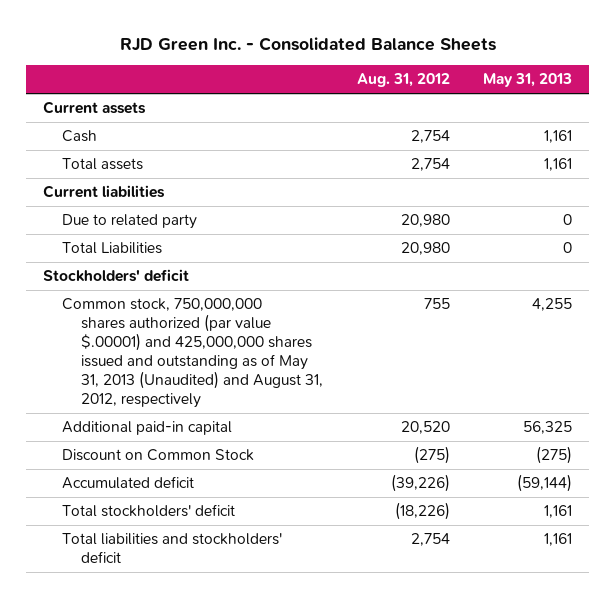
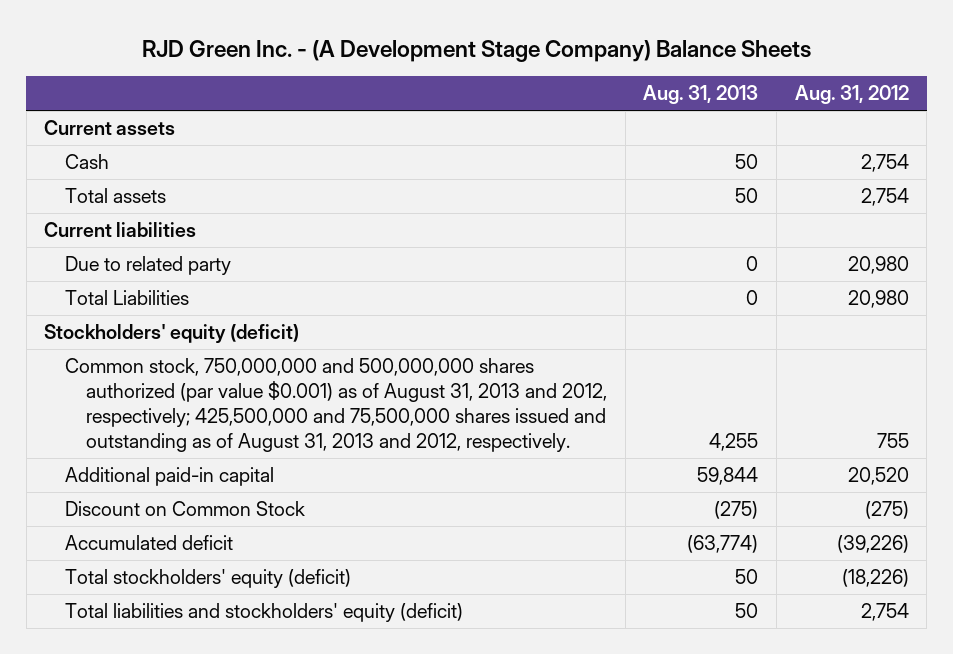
- RJD Green Inc. - Consolidated Balance Sheets
+ RJD Green Inc. - (A Development Stage Company) Balance Sheets
- | Aug. 31, 2012 | May 31, 2013
+ | Aug. 31, 2013 | Aug. 31, 2012
- Stockholders' deficit
- Common stock, 750,000,000 shares authorized (par value $.00001) and 425,000,000 shares issued and outstanding as of May 31, 2013 (Unaudited) and August 31, 2012, respectively | 755 | 4,255
+ Stockholders' equity (deficit)
+ Common stock, 750,000,000 and 500,000,000 shares authorized (par value $0.001) as of August 31, 2013 and 2012, respectively; 425,500,000 and 75,500,000 shares issued and outstanding as of August 31, 2013 and 2012, respectively. | 4,255 | 755
- Total stockholders' deficit | (18,226) | 1,161
- Total liabilities and stockholders' deficit | 2,754 | 1,161
+ Total stockholders' equity (deficit) | 50 | (18,226)
+ Total liabilities and stockholders' equity (deficit) | 50 | 2,754

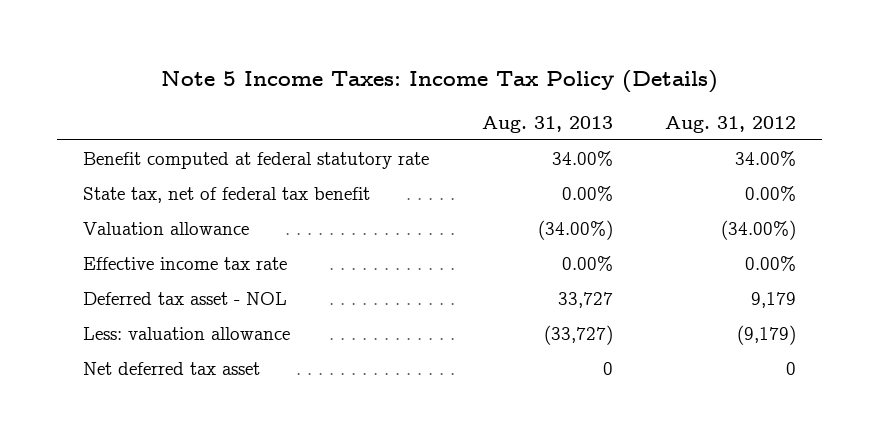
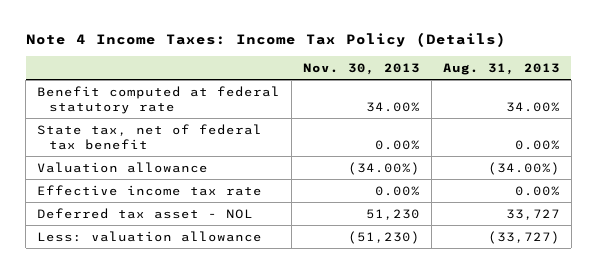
- Note 5 Income Taxes: Income Tax Policy (Details)
+ Note 4 Income Taxes: Income Tax Policy (Details)
- | Aug. 31, 2013 | Aug. 31, 2012
+ | Nov. 30, 2013 | Aug. 31, 2013
- Net deferred tax asset | 0 | 0

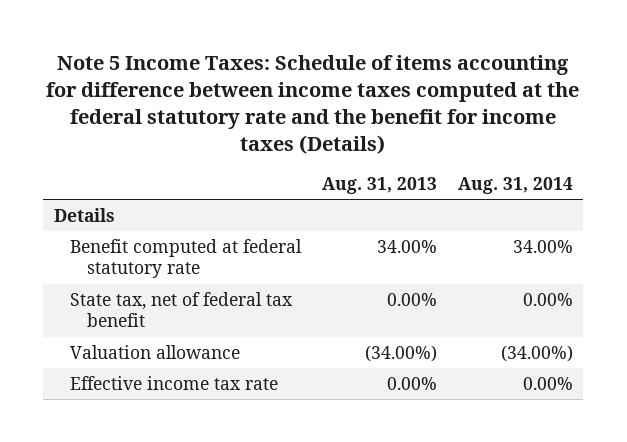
- Note 4 Income Taxes: Income Tax Policy (Details)
+ Note 5 Income Taxes: Schedule of items accounting for difference between income taxes computed at the federal statutory rate and the benefit for income taxes (Details)
- | Nov. 30, 2013 | Aug. 31, 2013
+ | Aug. 31, 2013 | Aug. 31, 2014
+ Details
- Deferred tax asset - NOL | 51,230 | 33,727
- Less: valuation allowance | (51,230) | (33,727)

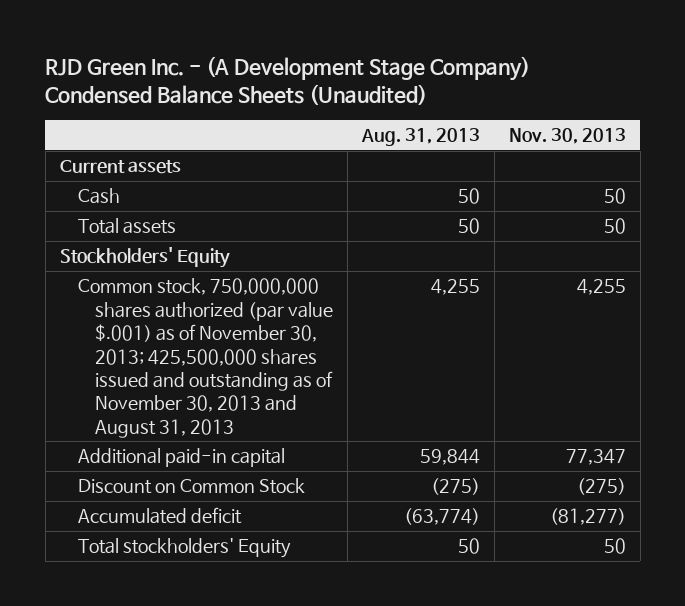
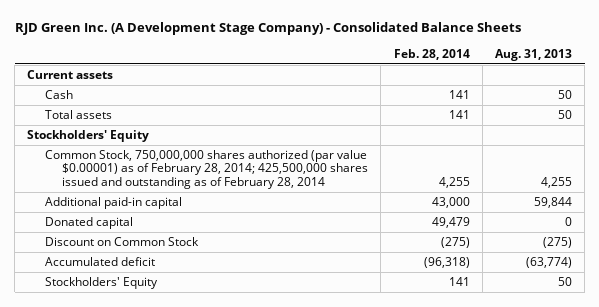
- RJD Green Inc. - (A Development Stage Company) Condensed Balance Sheets (Unaudited)
+ RJD Green Inc. (A Development Stage Company) - Consolidated Balance Sheets
- | Aug. 31, 2013 | Nov. 30, 2013
+ | Feb. 28, 2014 | Aug. 31, 2013
- Common stock, 750,000,000 shares authorized (par value $.001) as of November 30, 2013; 425,500,000 shares issued and outstanding as of November 30, 2013 and August 31, 2013 | 4,255 | 4,255
+ Common Stock, 750,000,000 shares authorized (par value $0.00001) as of February 28, 2014; 425,500,000 shares issued and outstanding as of February 28, 2014 | 4,255 | 4,255
+ Donated capital | 49,479 | 0
- Total stockholders' Equity | 50 | 50
+ Stockholders' Equity | 141 | 50

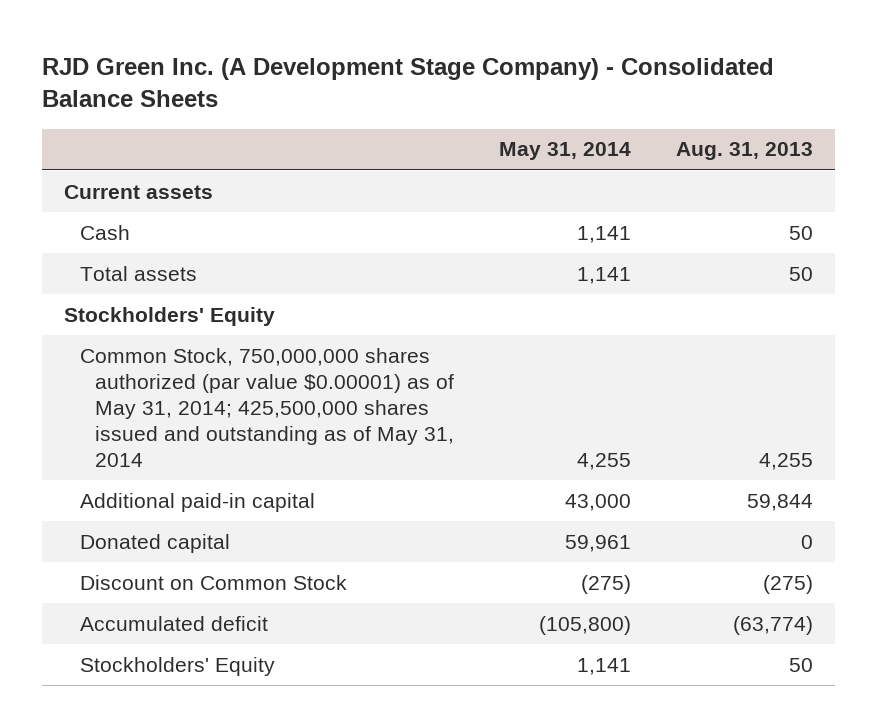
- | Feb. 28, 2014 | Aug. 31, 2013
+ | May 31, 2014 | Aug. 31, 2013
- Common Stock, 750,000,000 shares authorized (par value $0.00001) as of February 28, 2014; 425,500,000 shares issued and outstanding as of February 28, 2014 | 4,255 | 4,255
+ Common Stock, 750,000,000 shares authorized (par value $0.00001) as of May 31, 2014; 425,500,000 shares issued and outstanding as of May 31, 2014 | 4,255 | 4,255

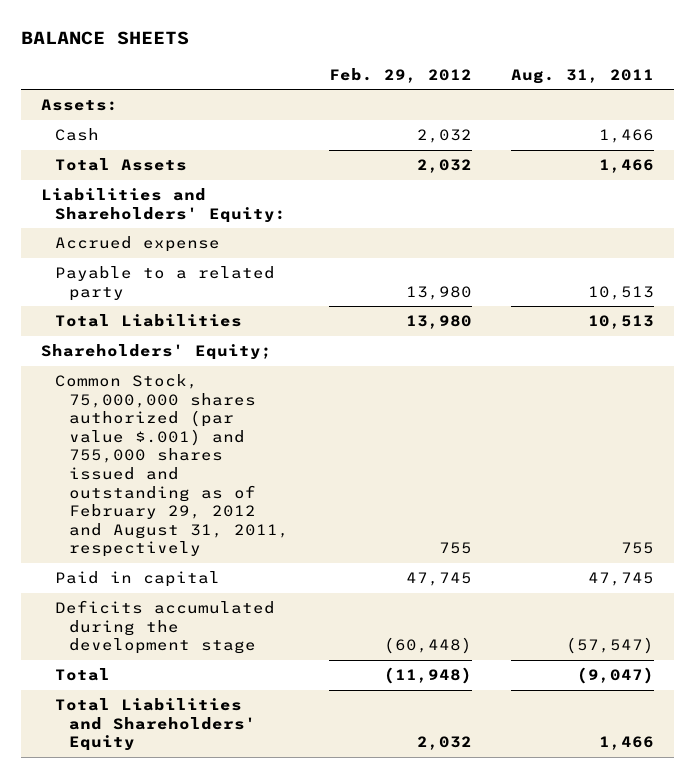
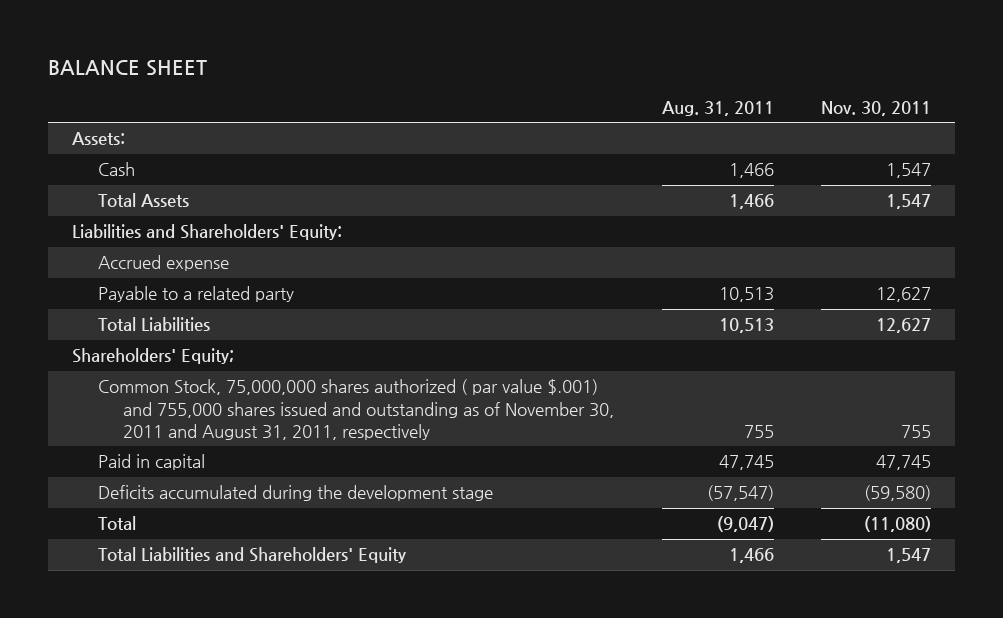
- BALANCE SHEETS
+ BALANCE SHEET
- | Feb. 29, 2012 | Aug. 31, 2011
+ | Aug. 31, 2011 | Nov. 30, 2011
- Common Stock, 75,000,000 shares authorized (par value $.001) and 755,000 shares issued and outstanding as of February 29, 2012 and August 31, 2011, respectively | 755 | 755
+ Common Stock, 75,000,000 shares authorized ( par value $.001) and 755,000 shares issued and outstanding as of November 30, 2011 and August 31, 2011, respectively | 755 | 755

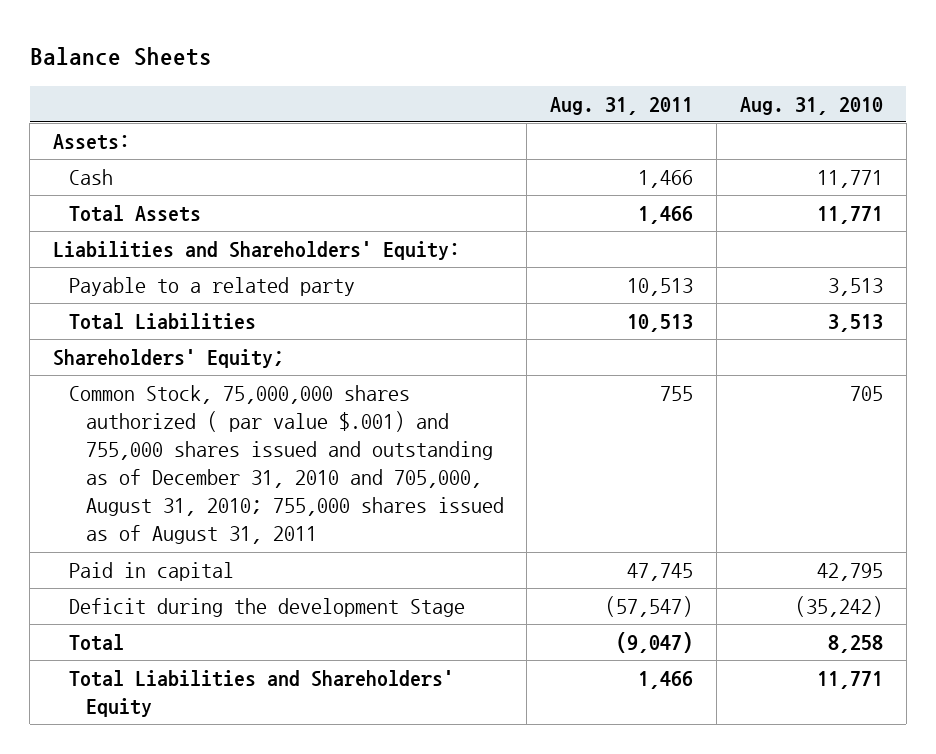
- BALANCE SHEET
+ Balance Sheets
- | Aug. 31, 2011 | Nov. 30, 2011
+ | Aug. 31, 2011 | Aug. 31, 2010
- Accrued expense
- Common Stock, 75,000,000 shares authorized ( par value $.001) and 755,000 shares issued and outstanding as of November 30, 2011 and August 31, 2011, respectively | 755 | 755
+ Common Stock, 75,000,000 shares authorized ( par value $.001) and 755,000 shares issued and outstanding as of December 31, 2010 and 705,000, August 31, 2010; 755,000 shares issued as of August 31, 2011 | 755 | 705
- Deficits accumulated during the development stage | (57,547) | (59,580)
+ Deficit during the development Stage | (57,547) | (35,242)

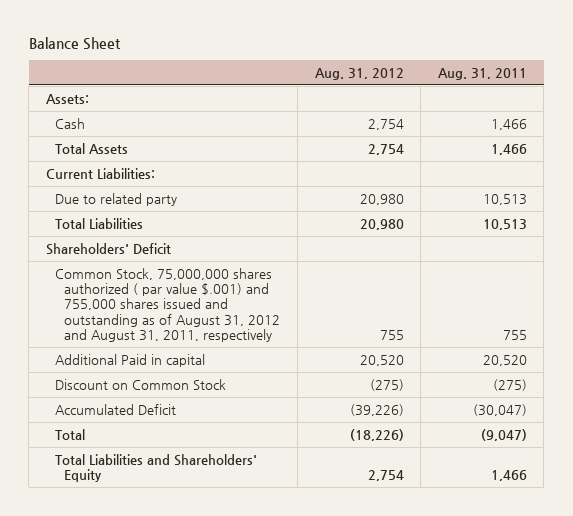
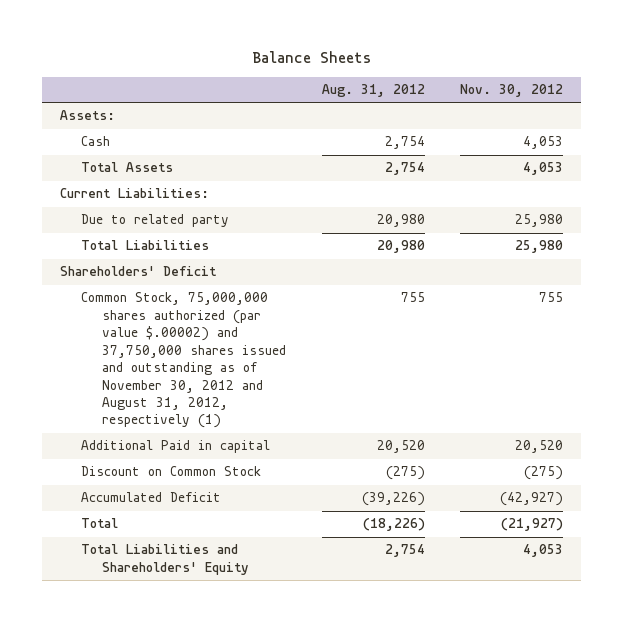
- Balance Sheet
+ Balance Sheets
- | Aug. 31, 2012 | Aug. 31, 2011
+ | Aug. 31, 2012 | Nov. 30, 2012
- Common Stock, 75,000,000 shares authorized ( par value $.001) and 755,000 shares issued and outstanding as of August 31, 2012 and August 31, 2011, respectively | 755 | 755
+ Common Stock, 75,000,000 shares authorized (par value $.00002) and 37,750,000 shares issued and outstanding as of November 30, 2012 and August 31, 2012, respectively (1) | 755 | 755

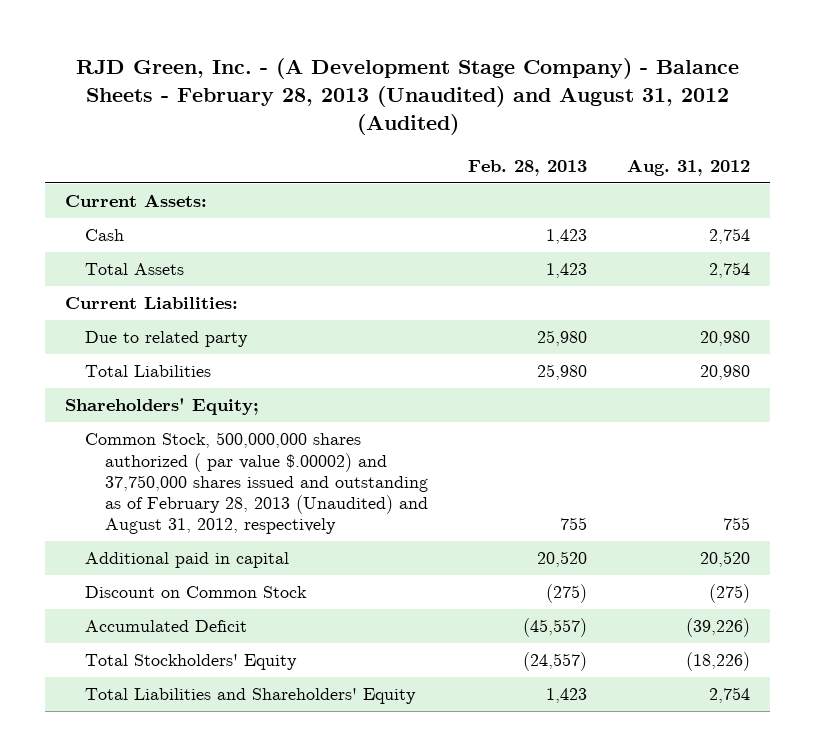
- Balance Sheets
+ RJD Green, Inc. - (A Development Stage Company) - Balance Sheets - February 28, 2013 (Unaudited) and August 31, 2012 (Audited)
- | Aug. 31, 2012 | Nov. 30, 2012
+ | Feb. 28, 2013 | Aug. 31, 2012
- Assets:
+ Current Assets:
- Shareholders' Deficit
- Common Stock, 75,000,000 shares authorized (par value $.00002) and 37,750,000 shares issued and outstanding as of November 30, 2012 and August 31, 2012, respectively (1) | 755 | 755
- Additional Paid in capital | 20,520 | 20,520
+ Shareholders' Equity;
+ Common Stock, 500,000,000 shares authorized ( par value $.00002) and 37,750,000 shares issued and outstanding as of February 28, 2013 (Unaudited) and August 31, 2012, respectively | 755 | 755
+ Additional paid in capital | 20,520 | 20,520
- Total | (18,226) | (21,927)
+ Total Stockholders' Equity | (24,557) | (18,226)

